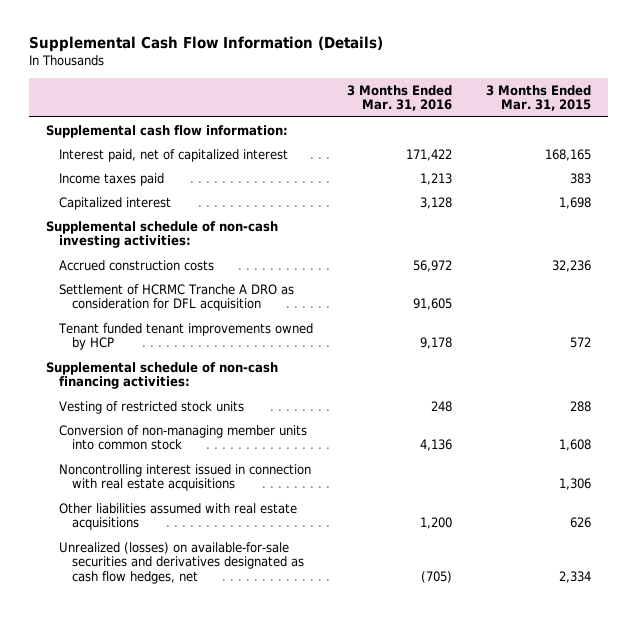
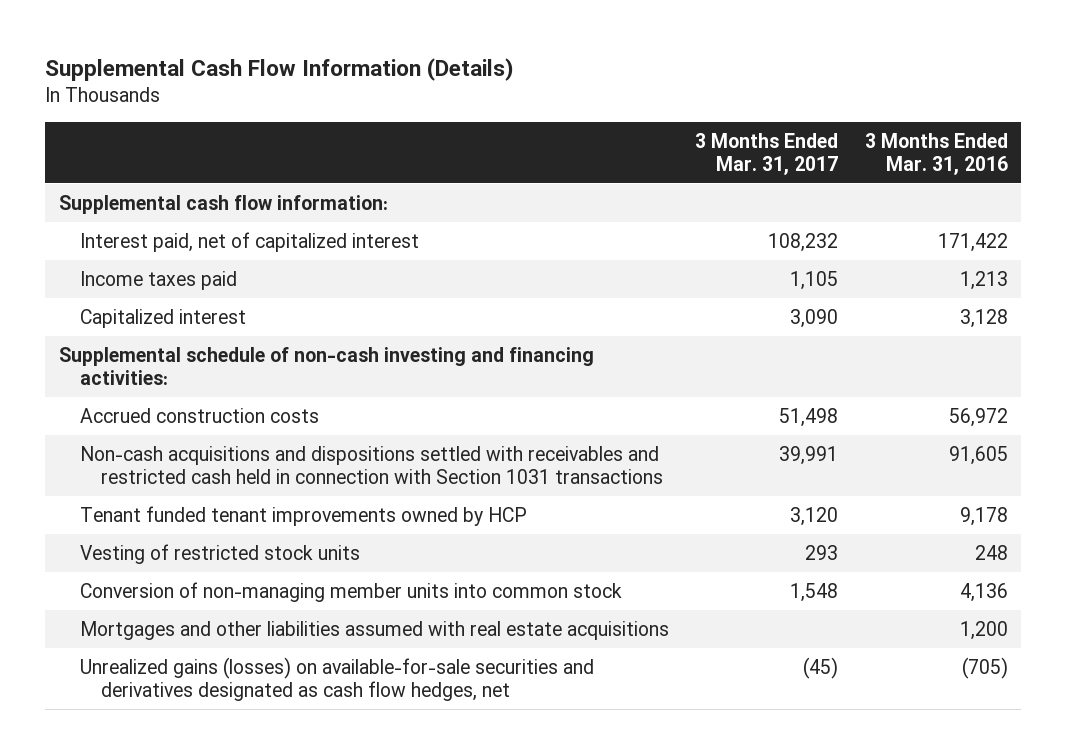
- | 3 Months Ended Mar. 31, 2016 | 3 Months Ended Mar. 31, 2015
+ | 3 Months Ended Mar. 31, 2017 | 3 Months Ended Mar. 31, 2016
- Supplemental schedule of non-cash investing activities:
+ Supplemental schedule of non-cash investing and financing activities:
- Settlement of HCRMC Tranche A DRO as consideration for DFL acquisition | 91,605 |
+ Non-cash acquisitions and dispositions settled with receivables and restricted cash held in connection with Section 1031 transactions | 39,991 | 91,605
- Supplemental schedule of non-cash financing activities:
- Noncontrolling interest issued in connection with real estate acquisitions | | 1,306
- Other liabilities assumed with real estate acquisitions | 1,200 | 626
- Unrealized (losses) on available-for-sale securities and derivatives designated as cash flow hedges, net | (705) | 2,334
+ Mortgages and other liabilities assumed with real estate acquisitions | | 1,200
+ Unrealized gains (losses) on available-for-sale securities and derivatives designated as cash flow hedges, net | (45) | (705)

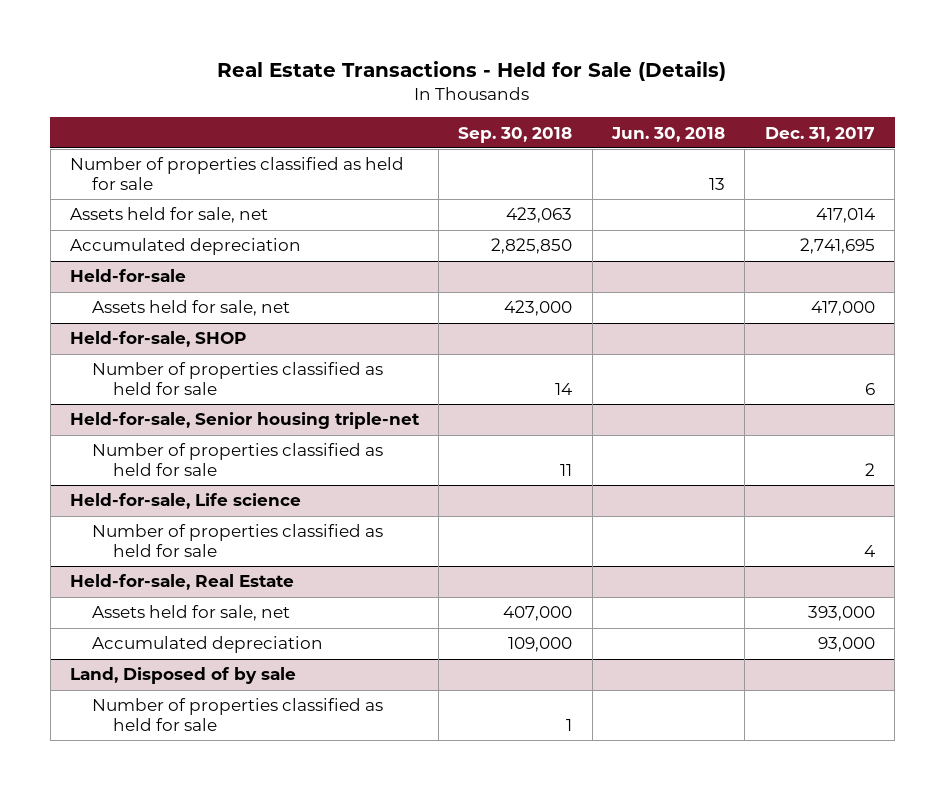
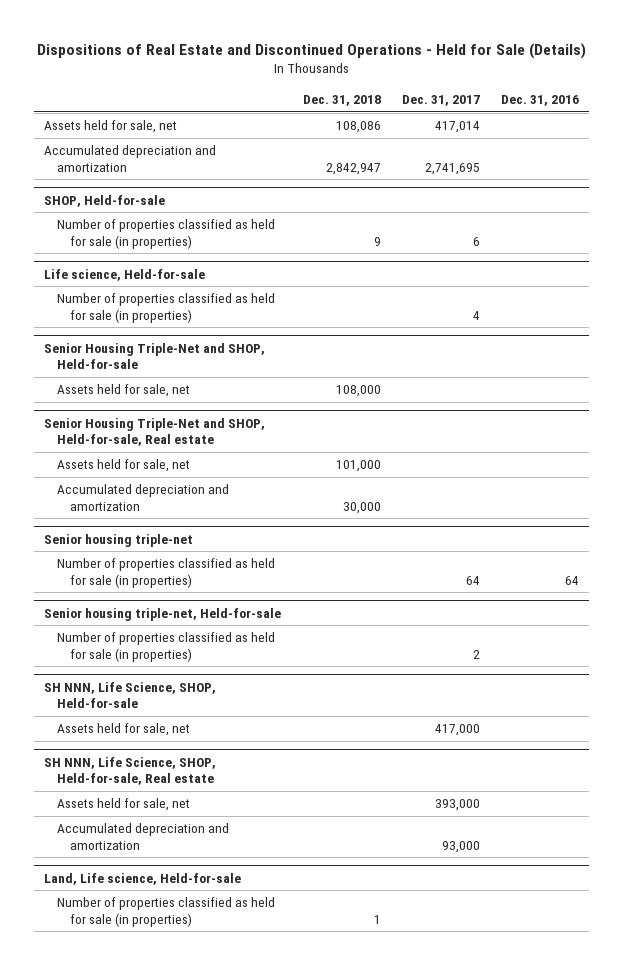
- Real Estate Transactions - Held for Sale (Details)
+ Dispositions of Real Estate and Discontinued Operations - Held for Sale (Details)
- | Sep. 30, 2018 | Jun. 30, 2018 | Dec. 31, 2017
+ | Dec. 31, 2018 | Dec. 31, 2017 | Dec. 31, 2016
- Number of properties classified as held for sale | | 13 |
- Accumulated depreciation | 2,825,850 | | 2,741,695
- Held-for-sale
+ Accumulated depreciation and amortization | 2,842,947 | 2,741,695 |
+ SHOP, Held-for-sale
+ Number of properties classified as held for sale (in properties) | 9 | 6 |
+ Life science, Held-for-sale
+ Number of properties classified as held for sale (in properties) | | 4 |
+ Senior Housing Triple-Net and SHOP, Held-for-sale
+ Assets held for sale, net | 108,000 | |
+ Senior Housing Triple-Net and SHOP, Held-for-sale, Real estate
+ Assets held for sale, net | 101,000 | |
+ Accumulated depreciation and amortization | 30,000 | |
+ Senior housing triple-net
+ Number of properties classified as held for sale (in properties) | | 64 | 64
+ Senior housing triple-net, Held-for-sale
+ Number of properties classified as held for sale (in properties) | | 2 |
+ SH NNN, Life Science, SHOP, Held-for-sale
- Held-for-sale, SHOP
- Number of properties classified as held for sale | 14 | | 6
- Held-for-sale, Senior housing triple-net
- Number of properties classified as held for sale | 11 | | 2
- Held-for-sale, Life science
- Number of properties classified as held for sale | | | 4
- Held-for-sale, Real Estate
+ SH NNN, Life Science, SHOP, Held-for-sale, Real estate
- Accumulated depreciation | 109,000 | | 93,000
- Land, Disposed of by sale
- Number of properties classified as held for sale | 1 | |
+ Accumulated depreciation and amortization | | 93,000 |
+ Land, Life science, Held-for-sale
+ Number of properties classified as held for sale (in properties) | 1 | |

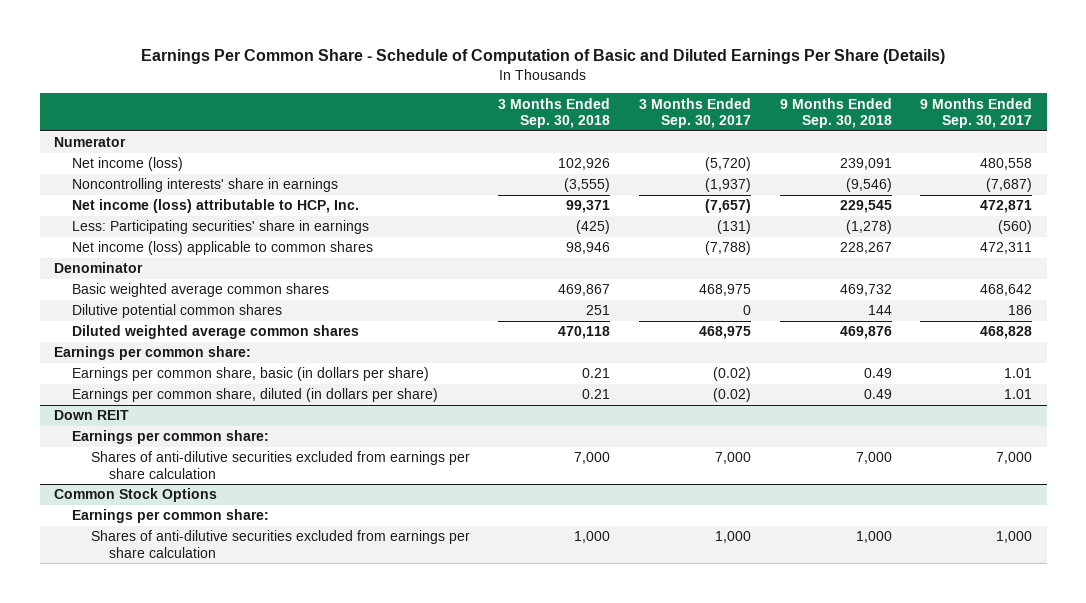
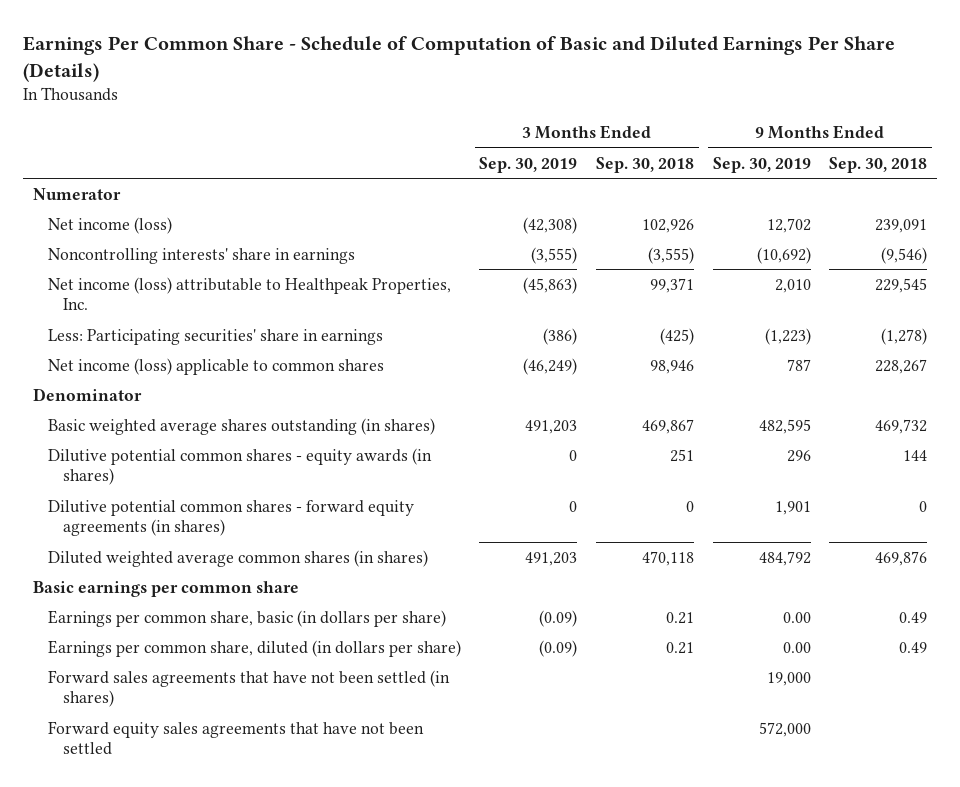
- | 3 Months Ended Sep. 30, 2018 | 3 Months Ended Sep. 30, 2017 | 9 Months Ended Sep. 30, 2018 | 9 Months Ended Sep. 30, 2017
+ | 3 Months Ended Sep. 30, 2019 | 3 Months Ended Sep. 30, 2018 | 9 Months Ended Sep. 30, 2019 | 9 Months Ended Sep. 30, 2018
- Net income (loss) attributable to HCP, Inc. | 99,371 | (7,657) | 229,545 | 472,871
+ Net income (loss) attributable to Healthpeak Properties, Inc. | (45,863) | 99,371 | 2,010 | 229,545
- Basic weighted average common shares | 469,867 | 468,975 | 469,732 | 468,642
- Dilutive potential common shares | 251 | 0 | 144 | 186
- Diluted weighted average common shares | 470,118 | 468,975 | 469,876 | 468,828
- Earnings per common share:
+ Basic weighted average shares outstanding (in shares) | 491,203 | 469,867 | 482,595 | 469,732
+ Dilutive potential common shares - equity awards (in shares) | 0 | 251 | 296 | 144
+ Dilutive potential common shares - forward equity agreements (in shares) | 0 | 0 | 1,901 | 0
+ Diluted weighted average common shares (in shares) | 491,203 | 470,118 | 484,792 | 469,876
+ Basic earnings per common share
- Down REIT
- Earnings per common share:
- Shares of anti-dilutive securities excluded from earnings per share calculation | 7,000 | 7,000 | 7,000 | 7,000
- Common Stock Options
- Earnings per common share:
- Shares of anti-dilutive securities excluded from earnings per share calculation | 1,000 | 1,000 | 1,000 | 1,000
+ Forward sales agreements that have not been settled (in shares) | | | 19,000 |
+ Forward equity sales agreements that have not been settled | | | 572,000 |

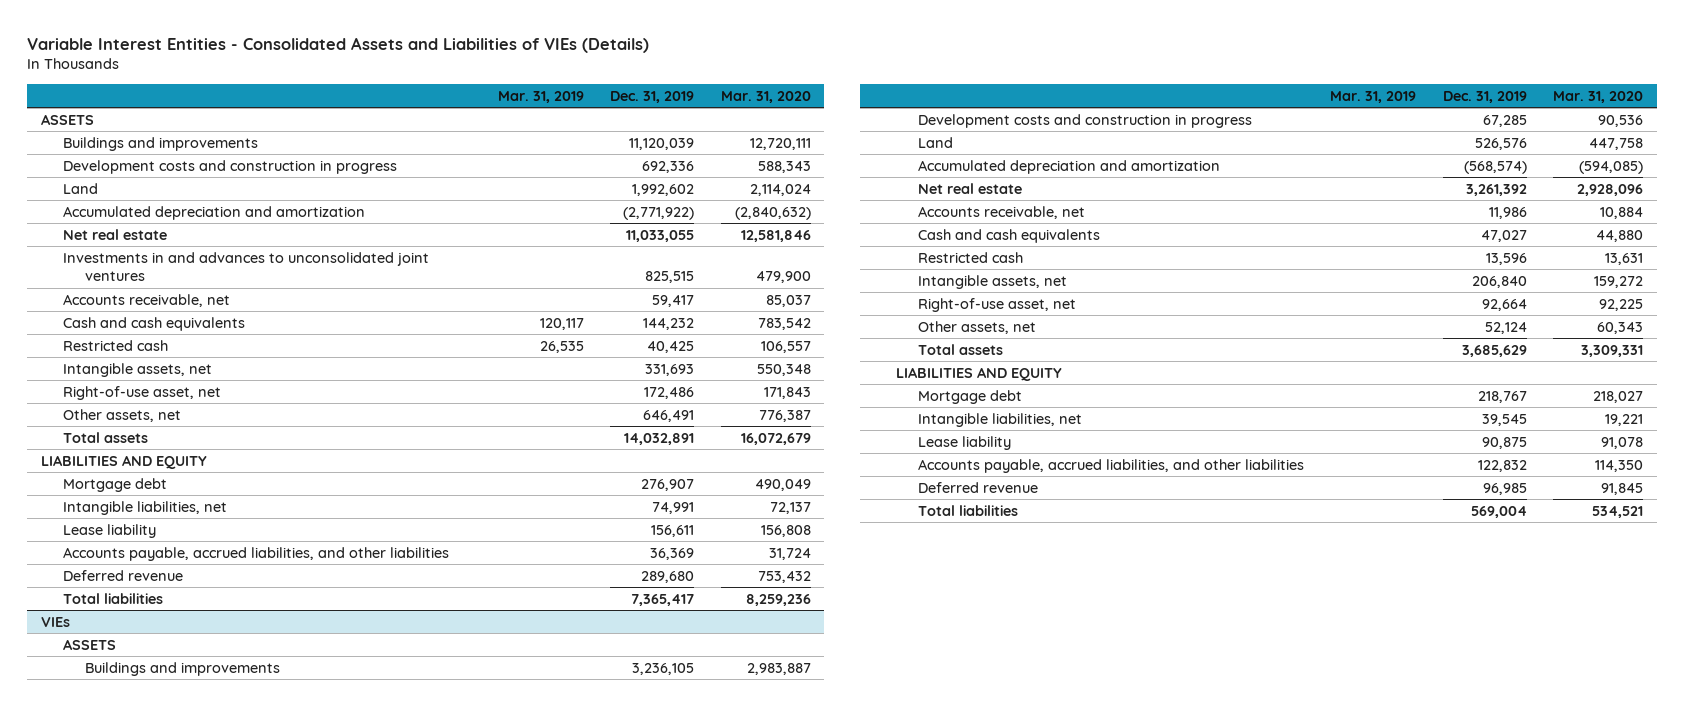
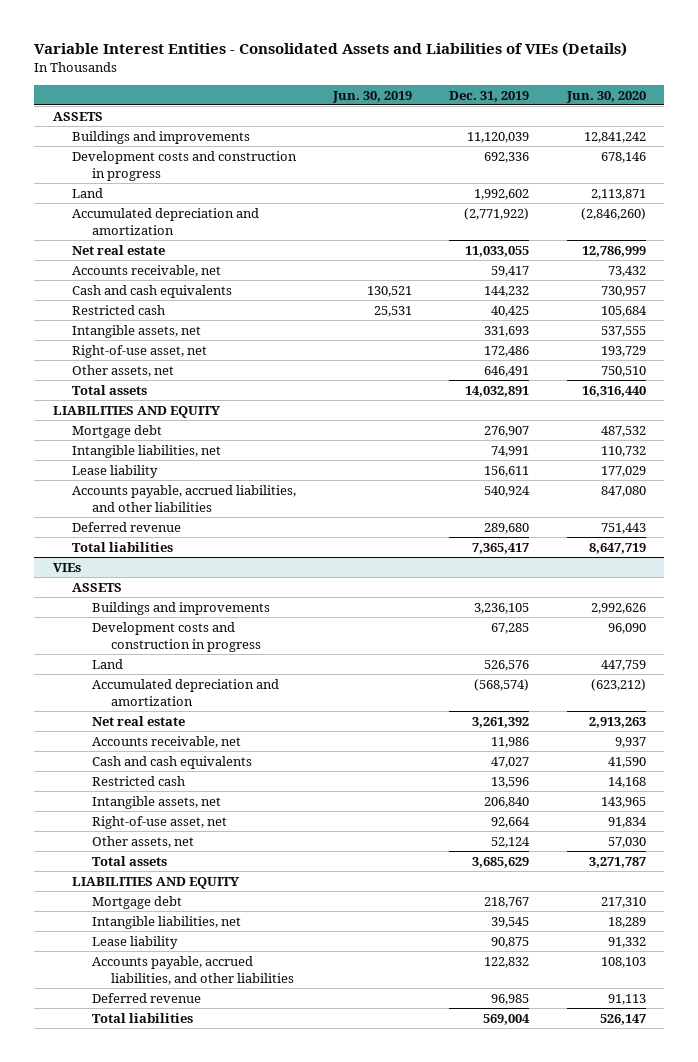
- | Mar. 31, 2019 | Dec. 31, 2019 | Mar. 31, 2020
+ | Jun. 30, 2019 | Dec. 31, 2019 | Jun. 30, 2020
- Investments in and advances to unconsolidated joint ventures | | 825,515 | 479,900
- Accounts payable, accrued liabilities, and other liabilities | | 36,369 | 31,724
+ Accounts payable, accrued liabilities, and other liabilities | | 540,924 | 847,080

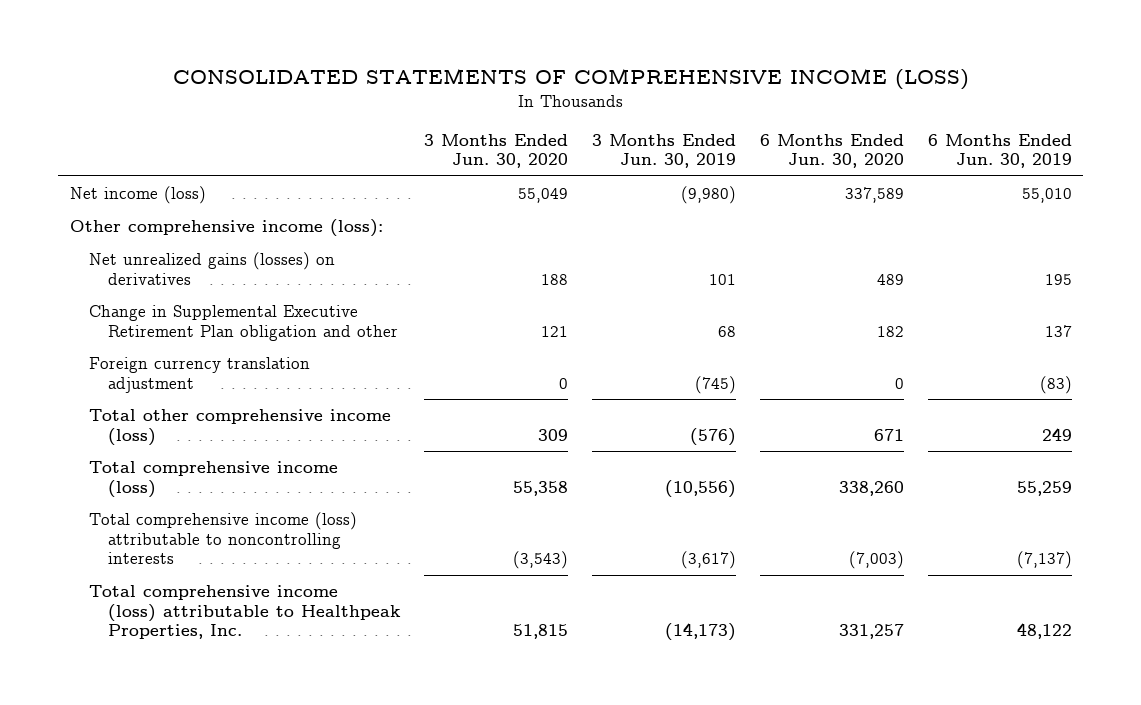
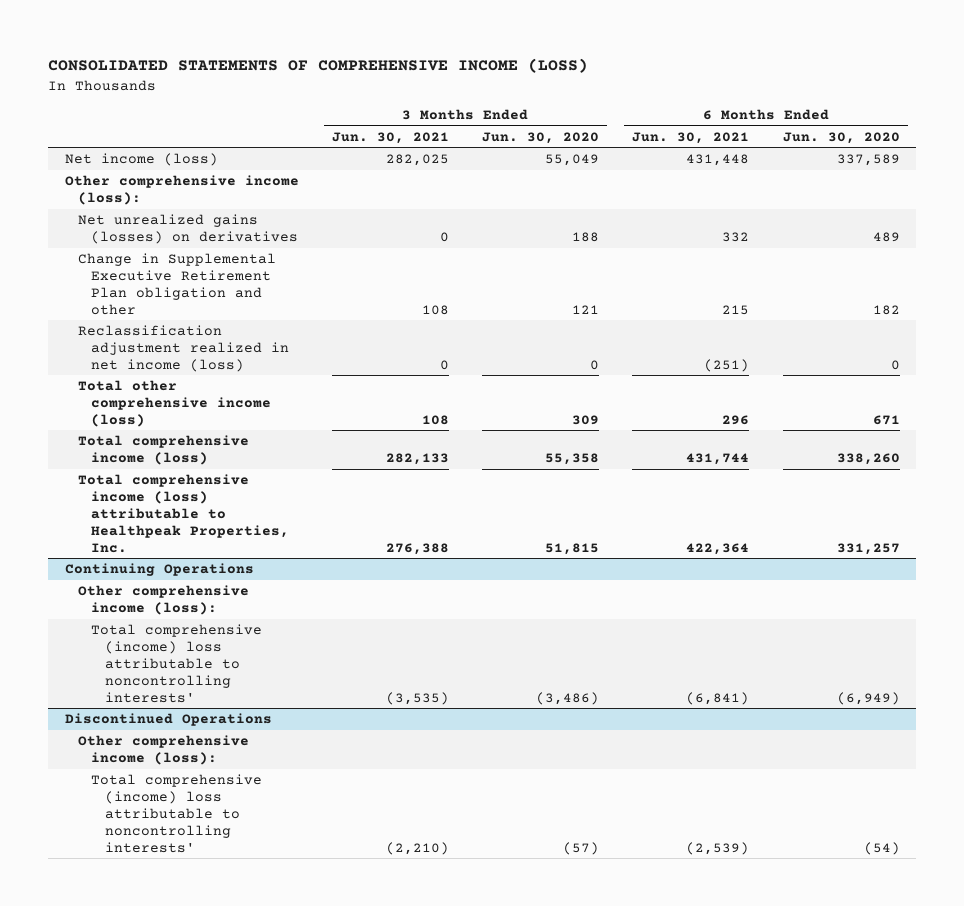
- | 3 Months Ended Jun. 30, 2020 | 3 Months Ended Jun. 30, 2019 | 6 Months Ended Jun. 30, 2020 | 6 Months Ended Jun. 30, 2019
+ | 3 Months Ended Jun. 30, 2021 | 3 Months Ended Jun. 30, 2020 | 6 Months Ended Jun. 30, 2021 | 6 Months Ended Jun. 30, 2020
- Foreign currency translation adjustment | 0 | (745) | 0 | (83)
+ Reclassification adjustment realized in net income (loss) | 0 | 0 | (251) | 0
- Total comprehensive income (loss) attributable to noncontrolling interests | (3,543) | (3,617) | (7,003) | (7,137)
+ Continuing Operations
+ Other comprehensive income (loss):
+ Total comprehensive (income) loss attributable to noncontrolling interests' | (3,535) | (3,486) | (6,841) | (6,949)
+ Discontinued Operations
+ Other comprehensive income (loss):
+ Total comprehensive (income) loss attributable to noncontrolling interests' | (2,210) | (57) | (2,539) | (54)

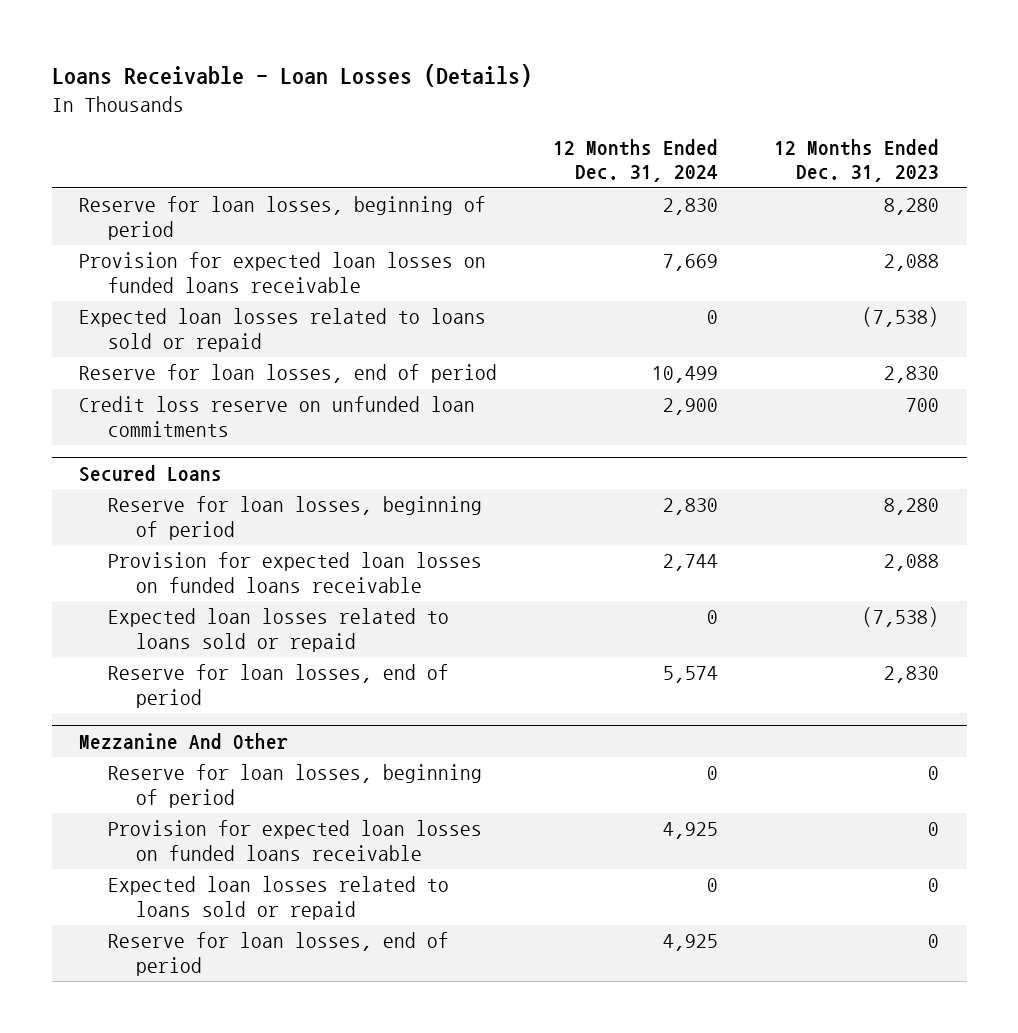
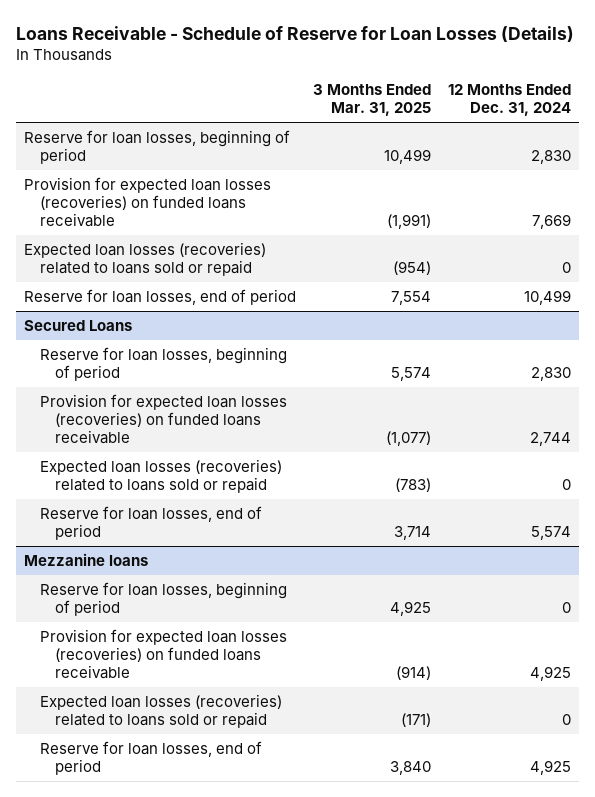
- Loans Receivable - Loan Losses (Details)
+ Loans Receivable - Schedule of Reserve for Loan Losses (Details)
- | 12 Months Ended Dec. 31, 2024 | 12 Months Ended Dec. 31, 2023
+ | 3 Months Ended Mar. 31, 2025 | 12 Months Ended Dec. 31, 2024
- Provision for expected loan losses on funded loans receivable | 7,669 | 2,088
- Expected loan losses related to loans sold or repaid | 0 | (7,538)
+ Provision for expected loan losses (recoveries) on funded loans receivable | (1,991) | 7,669
+ Expected loan losses (recoveries) related to loans sold or repaid | (954) | 0
- Credit loss reserve on unfunded loan commitments | 2,900 | 700
@ Secured Loans
- Provision for expected loan losses on funded loans receivable | 2,744 | 2,088
- Expected loan losses related to loans sold or repaid | 0 | (7,538)
+ Provision for expected loan losses (recoveries) on funded loans receivable | (1,077) | 2,744
+ Expected loan losses (recoveries) related to loans sold or repaid | (783) | 0
- Mezzanine And Other
+ Mezzanine loans
- Provision for expected loan losses on funded loans receivable | 4,925 | 0
- Expected loan losses related to loans sold or repaid | 0 | 0
+ Provision for expected loan losses (recoveries) on funded loans receivable | (914) | 4,925
+ Expected loan losses (recoveries) related to loans sold or repaid | (171) | 0

